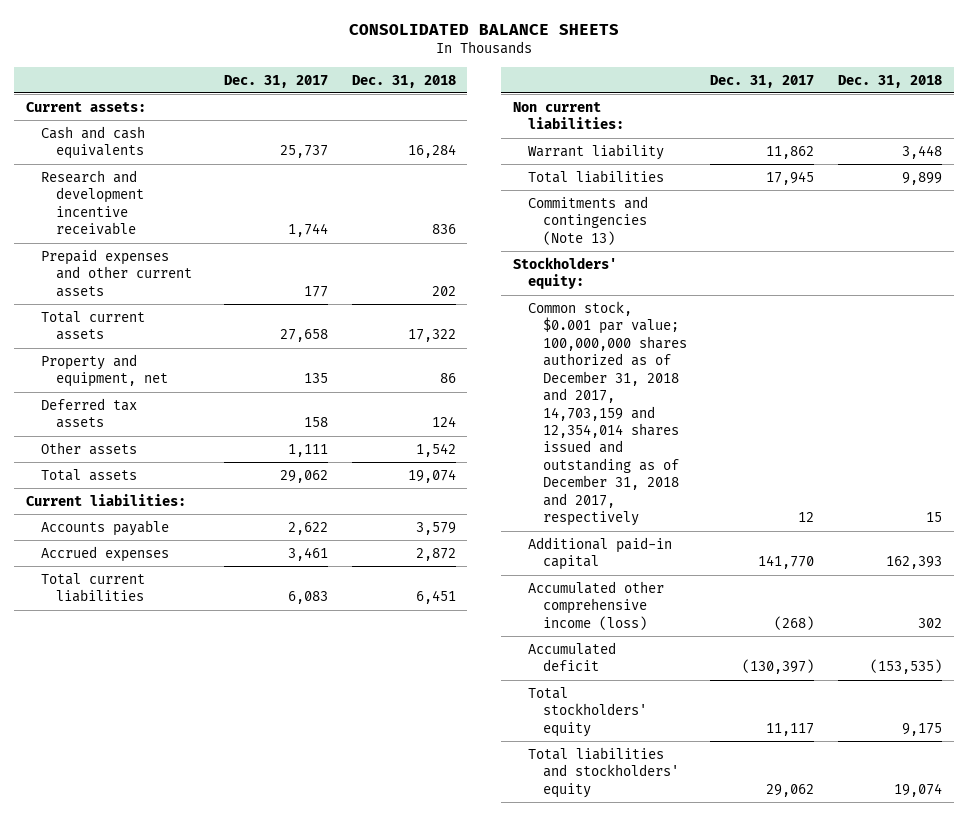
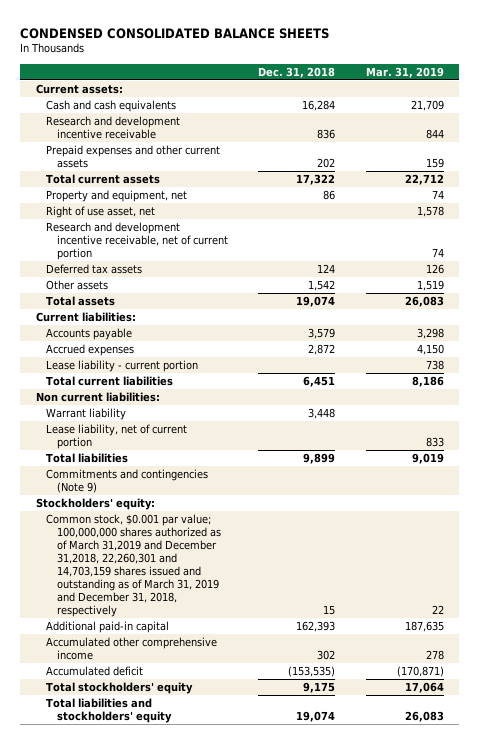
- CONSOLIDATED BALANCE SHEETS
+ CONDENSED CONSOLIDATED BALANCE SHEETS
- | Dec. 31, 2017 | Dec. 31, 2018
+ | Dec. 31, 2018 | Mar. 31, 2019
+ Right of use asset, net | | 1,578
+ Research and development incentive receivable, net of current portion | | 74
+ Lease liability - current portion | | 738
+ Lease liability, net of current portion | | 833
- Commitments and contingencies (Note 13)
+ Commitments and contingencies (Note 9)
- Common stock, $0.001 par value; 100,000,000 shares authorized as of December 31, 2018 and 2017, 14,703,159 and 12,354,014 shares issued and outstanding as of December 31, 2018 and 2017, respectively | 12 | 15
+ Common stock, $0.001 par value; 100,000,000 shares authorized as of March 31,2019 and December 31,2018, 22,260,301 and 14,703,159 shares issued and outstanding as of March 31, 2019 and December 31, 2018, respectively | 15 | 22
- Accumulated other comprehensive income (loss) | (268) | 302
+ Accumulated other comprehensive income | 302 | 278

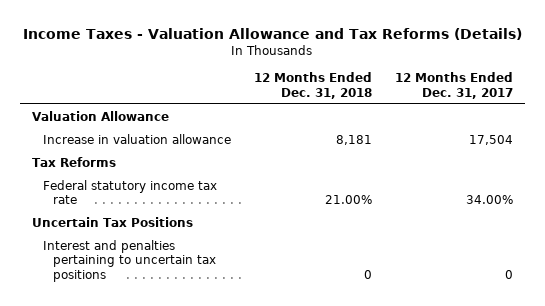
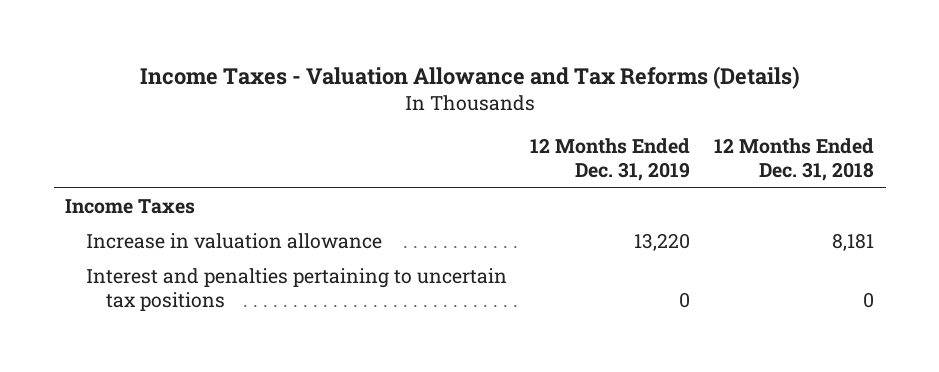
- | 12 Months Ended Dec. 31, 2018 | 12 Months Ended Dec. 31, 2017
+ | 12 Months Ended Dec. 31, 2019 | 12 Months Ended Dec. 31, 2018
- Valuation Allowance
+ Income Taxes
- Tax Reforms
- Federal statutory income tax rate | 21.00% | 34.00%
- Uncertain Tax Positions

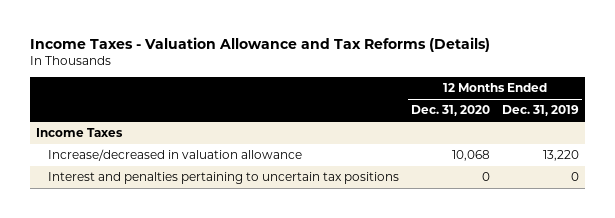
- | 12 Months Ended Dec. 31, 2019 | 12 Months Ended Dec. 31, 2018
+ | 12 Months Ended Dec. 31, 2020 | 12 Months Ended Dec. 31, 2019
- Increase in valuation allowance | 13,220 | 8,181
+ Increase/decreased in valuation allowance | 10,068 | 13,220

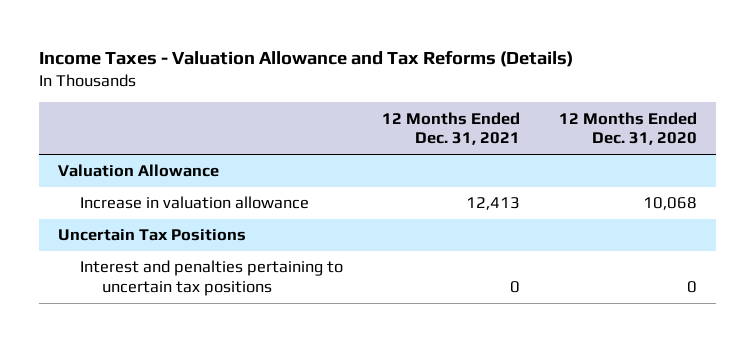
- | 12 Months Ended Dec. 31, 2020 | 12 Months Ended Dec. 31, 2019
+ | 12 Months Ended Dec. 31, 2021 | 12 Months Ended Dec. 31, 2020
- Income Taxes
- Increase/decreased in valuation allowance | 10,068 | 13,220
+ Valuation Allowance
+ Increase in valuation allowance | 12,413 | 10,068
+ Uncertain Tax Positions

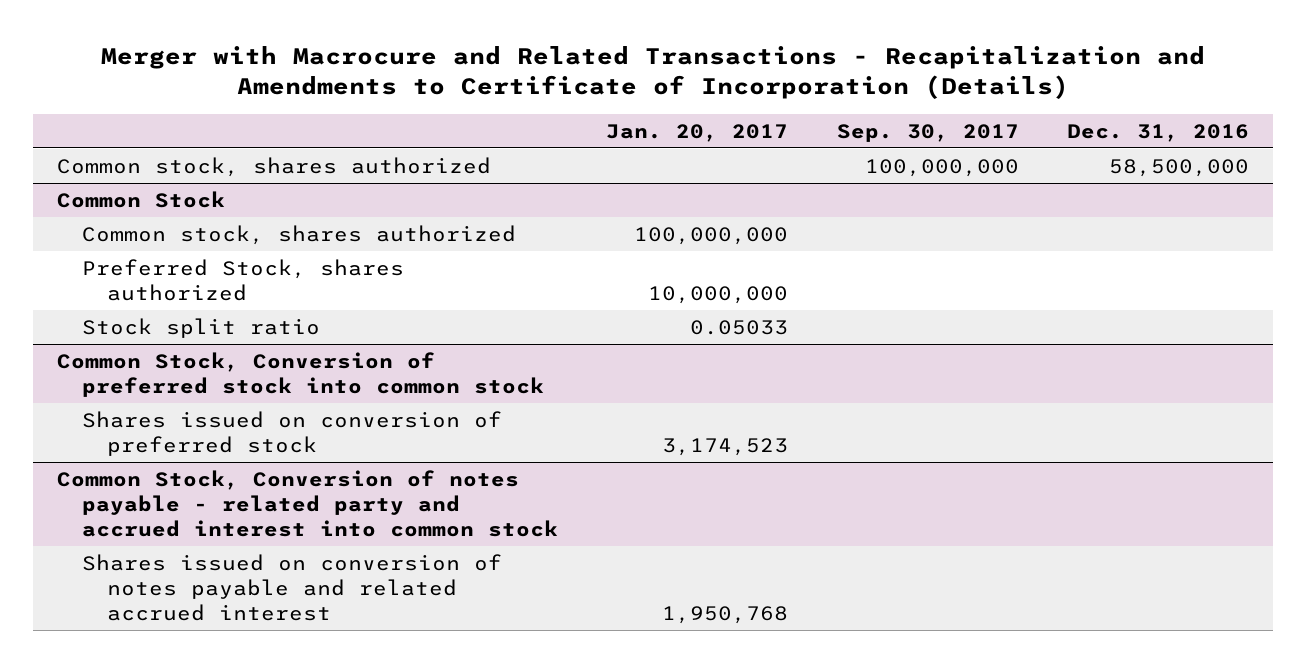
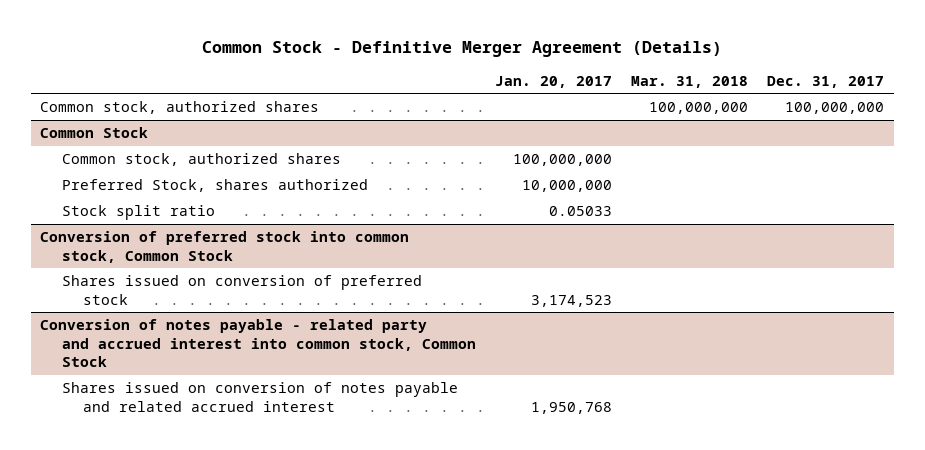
- Merger with Macrocure and Related Transactions - Recapitalization and Amendments to Certificate of Incorporation (Details)
+ Common Stock - Definitive Merger Agreement (Details)
- | Jan. 20, 2017 | Sep. 30, 2017 | Dec. 31, 2016
+ | Jan. 20, 2017 | Mar. 31, 2018 | Dec. 31, 2017
- Common stock, shares authorized | | 100,000,000 | 58,500,000
+ Common stock, authorized shares | | 100,000,000 | 100,000,000
@ Common Stock
- Common stock, shares authorized | 100,000,000 | |
+ Common stock, authorized shares | 100,000,000 | |
- Common Stock, Conversion of preferred stock into common stock
+ Conversion of preferred stock into common stock, Common Stock
- Common Stock, Conversion of notes payable - related party and accrued interest into common stock
+ Conversion of notes payable - related party and accrued interest into common stock, Common Stock

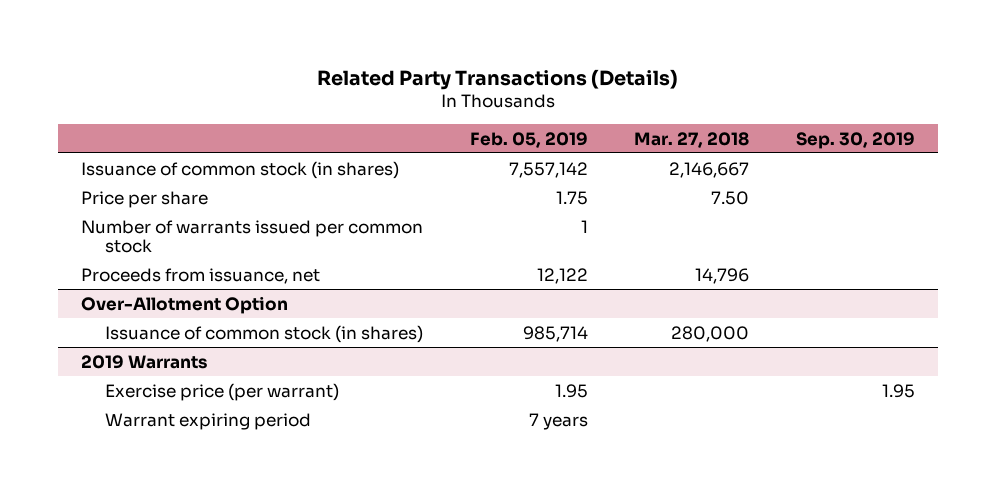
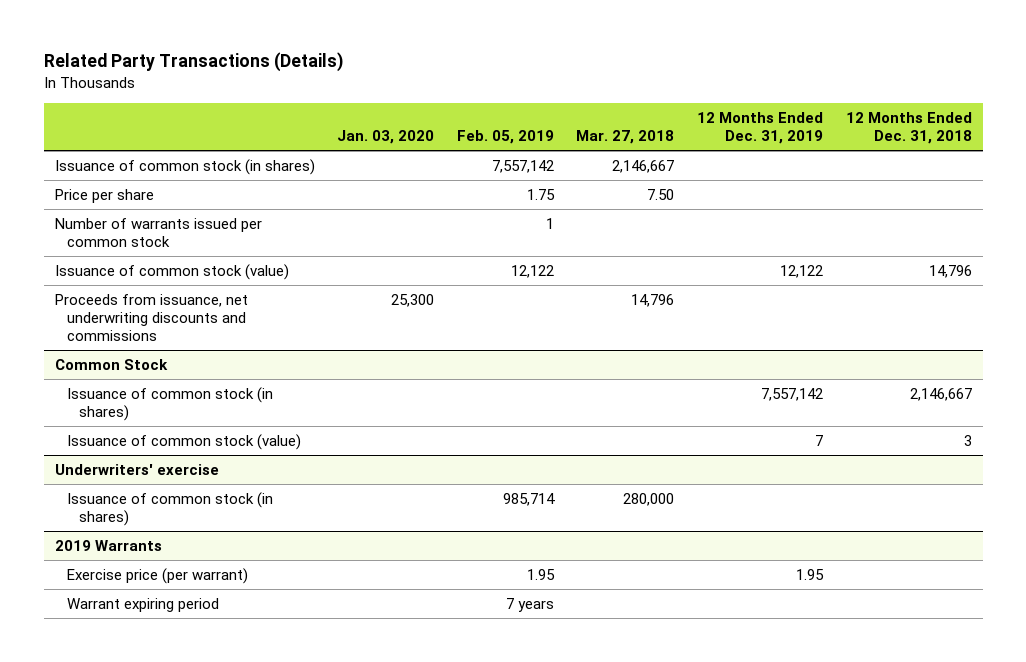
- | Feb. 05, 2019 | Mar. 27, 2018 | Sep. 30, 2019
+ | Jan. 03, 2020 | Feb. 05, 2019 | Mar. 27, 2018 | 12 Months Ended Dec. 31, 2019 | 12 Months Ended Dec. 31, 2018
- Proceeds from issuance, net | 12,122 | 14,796 |
- Over-Allotment Option
+ Issuance of common stock (value) | | 12,122 | | 12,122 | 14,796
+ Proceeds from issuance, net underwriting discounts and commissions | 25,300 | | 14,796 | |
+ Common Stock
+ Issuance of common stock (in shares) | | | | 7,557,142 | 2,146,667
+ Issuance of common stock (value) | | | | 7 | 3
+ Underwriters' exercise

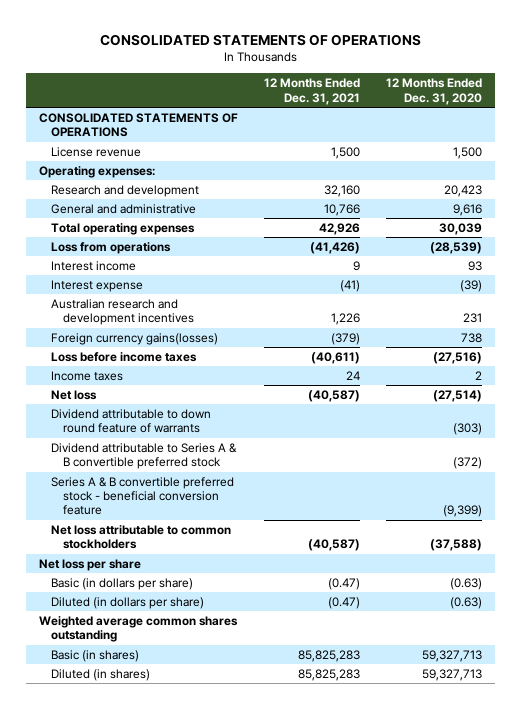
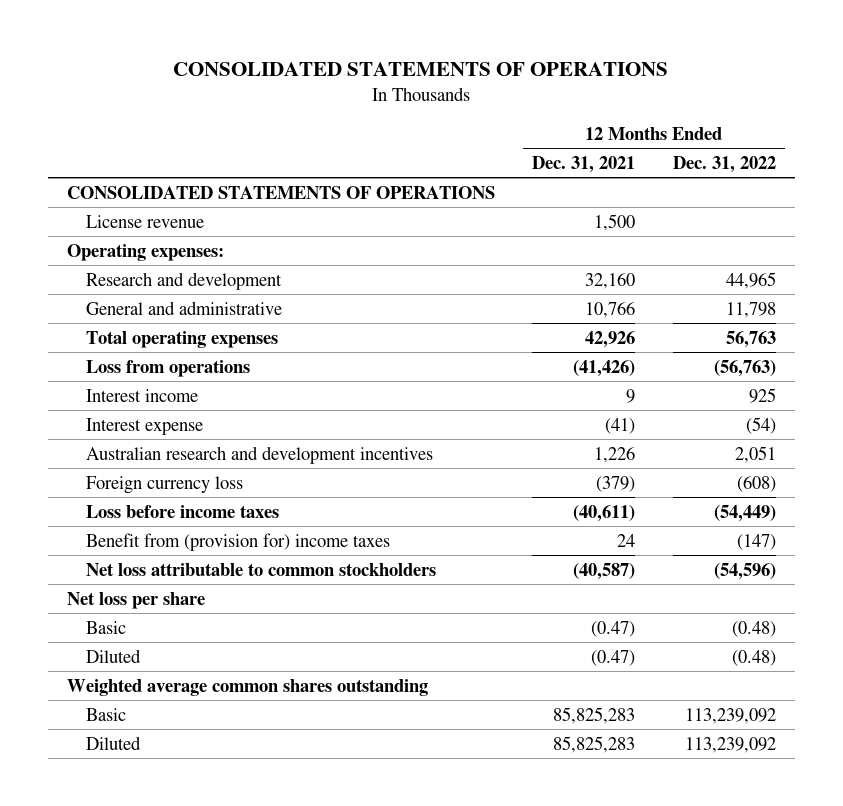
- | 12 Months Ended Dec. 31, 2021 | 12 Months Ended Dec. 31, 2020
+ | 12 Months Ended Dec. 31, 2021 | 12 Months Ended Dec. 31, 2022
- Foreign currency gains(losses) | (379) | 738
+ Foreign currency loss | (379) | (608)
- Income taxes | 24 | 2
- Net loss | (40,587) | (27,514)
- Dividend attributable to down round feature of warrants | | (303)
- Dividend attributable to Series A & B convertible preferred stock | | (372)
- Series A & B convertible preferred stock - beneficial conversion feature | | (9,399)
+ Benefit from (provision for) income taxes | 24 | (147)
- Basic (in dollars per share) | (0.47) | (0.63)
- Diluted (in dollars per share) | (0.47) | (0.63)
+ Basic | (0.47) | (0.48)
+ Diluted | (0.47) | (0.48)
- Basic (in shares) | 85,825,283 | 59,327,713
- Diluted (in shares) | 85,825,283 | 59,327,713
+ Basic | 85,825,283 | 113,239,092
+ Diluted | 85,825,283 | 113,239,092

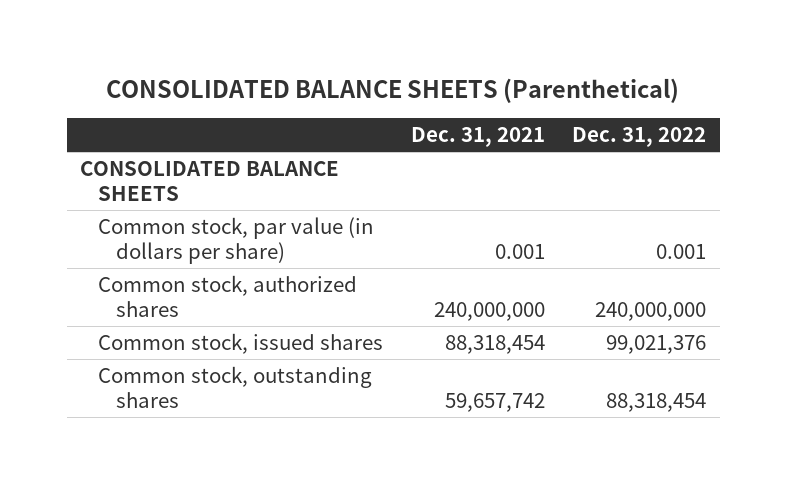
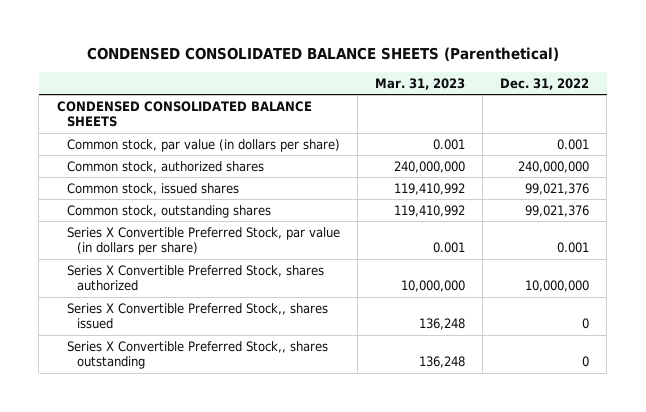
- CONSOLIDATED BALANCE SHEETS (Parenthetical)
+ CONDENSED CONSOLIDATED BALANCE SHEETS (Parenthetical)
- | Dec. 31, 2021 | Dec. 31, 2022
+ | Mar. 31, 2023 | Dec. 31, 2022
- CONSOLIDATED BALANCE SHEETS
+ CONDENSED CONSOLIDATED BALANCE SHEETS
- Common stock, outstanding shares | 59,657,742 | 88,318,454
+ Common stock, outstanding shares | 119,410,992 | 99,021,376
+ Series X Convertible Preferred Stock, par value (in dollars per share) | 0.001 | 0.001
+ Series X Convertible Preferred Stock, shares authorized | 10,000,000 | 10,000,000
+ Series X Convertible Preferred Stock,, shares issued | 136,248 | 0
+ Series X Convertible Preferred Stock,, shares outstanding | 136,248 | 0

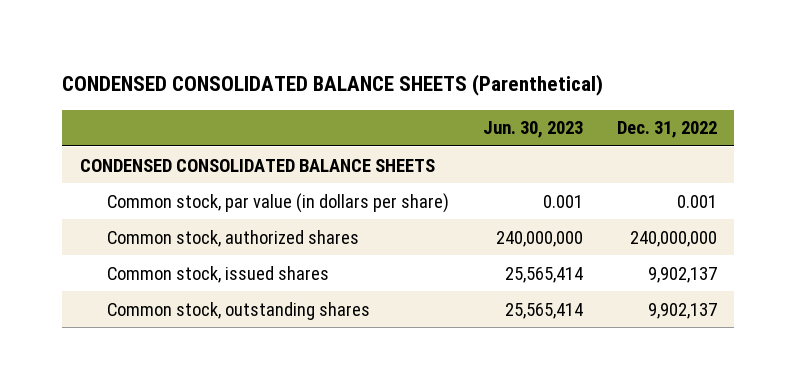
- | Mar. 31, 2023 | Dec. 31, 2022
+ | Jun. 30, 2023 | Dec. 31, 2022
- Common stock, issued shares | 119,410,992 | 99,021,376
- Common stock, outstanding shares | 119,410,992 | 99,021,376
- Series X Convertible Preferred Stock, par value (in dollars per share) | 0.001 | 0.001
- Series X Convertible Preferred Stock, shares authorized | 10,000,000 | 10,000,000
- Series X Convertible Preferred Stock,, shares issued | 136,248 | 0
- Series X Convertible Preferred Stock,, shares outstanding | 136,248 | 0
+ Common stock, issued shares | 25,565,414 | 9,902,137
+ Common stock, outstanding shares | 25,565,414 | 9,902,137

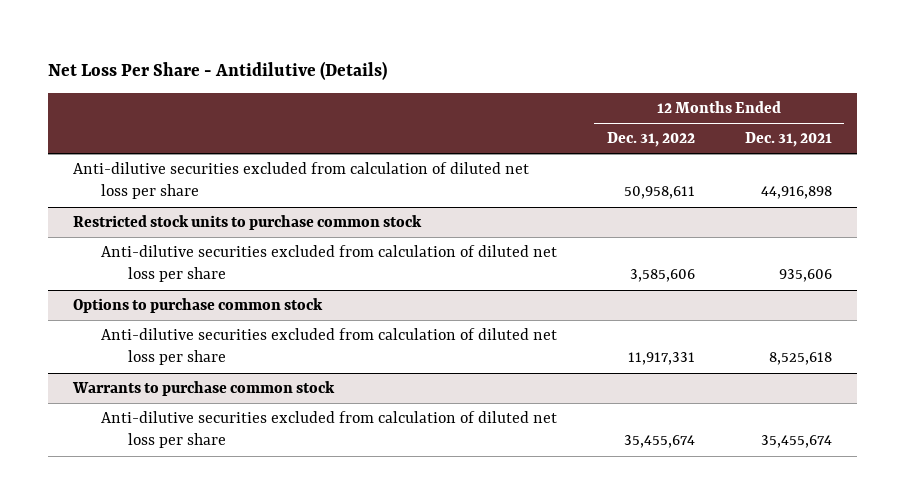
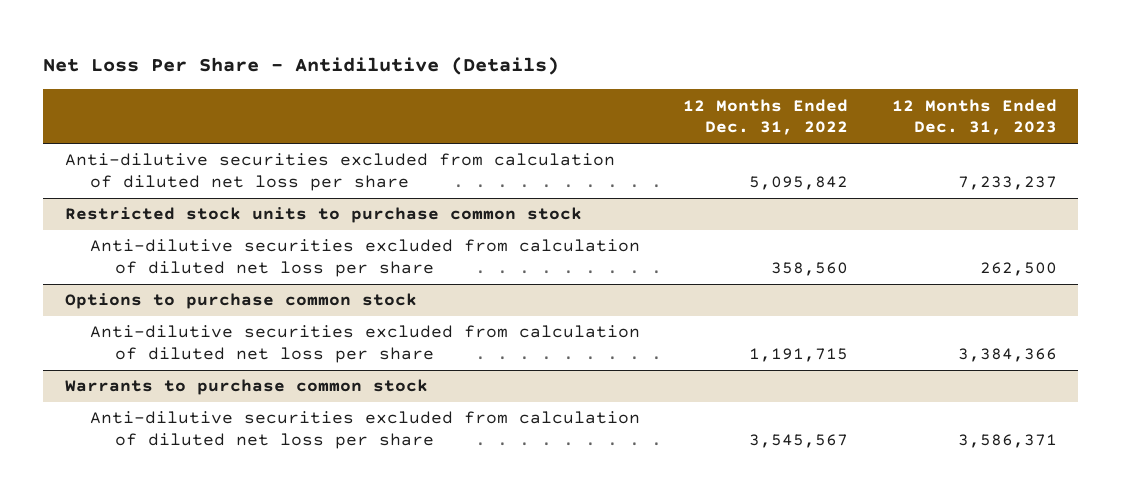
- | 12 Months Ended Dec. 31, 2022 | 12 Months Ended Dec. 31, 2021
+ | 12 Months Ended Dec. 31, 2022 | 12 Months Ended Dec. 31, 2023
- Anti-dilutive securities excluded from calculation of diluted net loss per share | 50,958,611 | 44,916,898
+ Anti-dilutive securities excluded from calculation of diluted net loss per share | 5,095,842 | 7,233,237
@ Restricted stock units to purchase common stock
- Anti-dilutive securities excluded from calculation of diluted net loss per share | 3,585,606 | 935,606
+ Anti-dilutive securities excluded from calculation of diluted net loss per share | 358,560 | 262,500
@ Options to purchase common stock
- Anti-dilutive securities excluded from calculation of diluted net loss per share | 11,917,331 | 8,525,618
+ Anti-dilutive securities excluded from calculation of diluted net loss per share | 1,191,715 | 3,384,366
@ Warrants to purchase common stock
- Anti-dilutive securities excluded from calculation of diluted net loss per share | 35,455,674 | 35,455,674
+ Anti-dilutive securities excluded from calculation of diluted net loss per share | 3,545,567 | 3,586,371

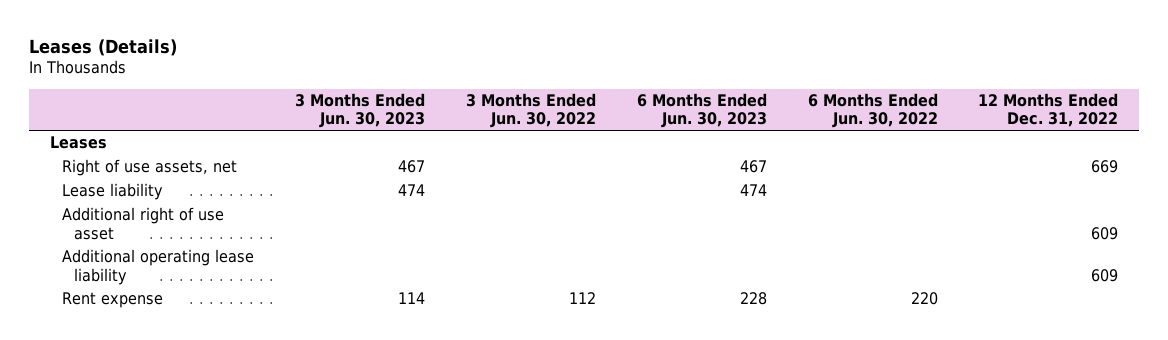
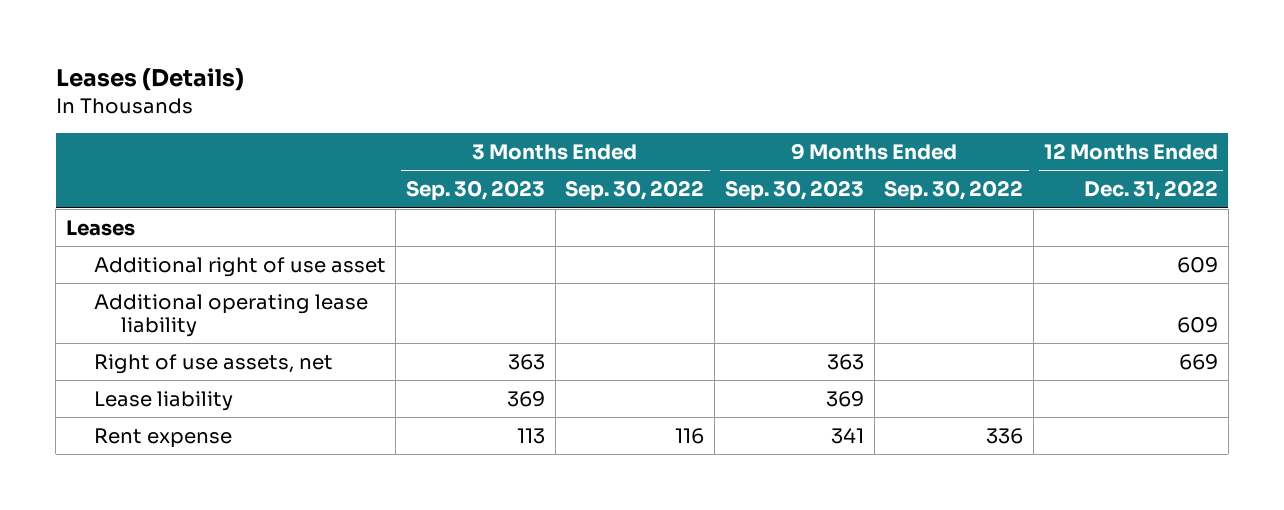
- | 3 Months Ended Jun. 30, 2023 | 3 Months Ended Jun. 30, 2022 | 6 Months Ended Jun. 30, 2023 | 6 Months Ended Jun. 30, 2022 | 12 Months Ended Dec. 31, 2022
+ | 3 Months Ended Sep. 30, 2023 | 3 Months Ended Sep. 30, 2022 | 9 Months Ended Sep. 30, 2023 | 9 Months Ended Sep. 30, 2022 | 12 Months Ended Dec. 31, 2022
moved down: Right of use assets, net | 363 | | 363 | | 669
moved down: Lease liability | 369 | | 369 | |

